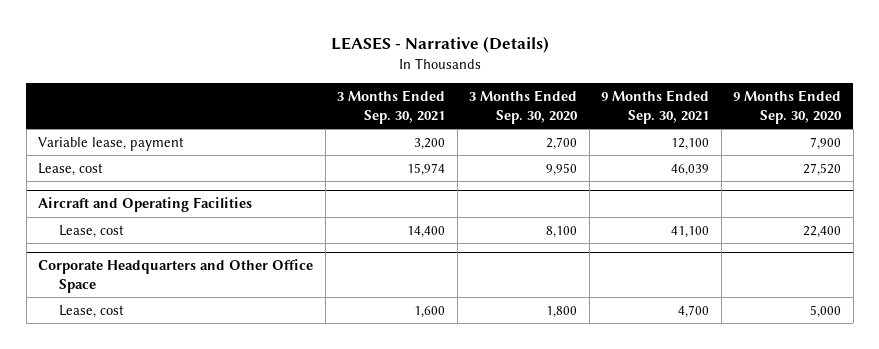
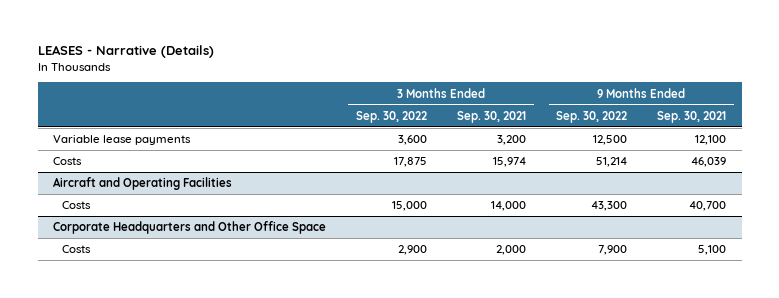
- | 3 Months Ended Sep. 30, 2021 | 3 Months Ended Sep. 30, 2020 | 9 Months Ended Sep. 30, 2021 | 9 Months Ended Sep. 30, 2020
+ | 3 Months Ended Sep. 30, 2022 | 3 Months Ended Sep. 30, 2021 | 9 Months Ended Sep. 30, 2022 | 9 Months Ended Sep. 30, 2021
- Variable lease, payment | 3,200 | 2,700 | 12,100 | 7,900
- Lease, cost | 15,974 | 9,950 | 46,039 | 27,520
+ Variable lease payments | 3,600 | 3,200 | 12,500 | 12,100
+ Costs | 17,875 | 15,974 | 51,214 | 46,039
@ Aircraft and Operating Facilities
- Lease, cost | 14,400 | 8,100 | 41,100 | 22,400
+ Costs | 15,000 | 14,000 | 43,300 | 40,700
@ Corporate Headquarters and Other Office Space
- Lease, cost | 1,600 | 1,800 | 4,700 | 5,000
+ Costs | 2,900 | 2,000 | 7,900 | 5,100

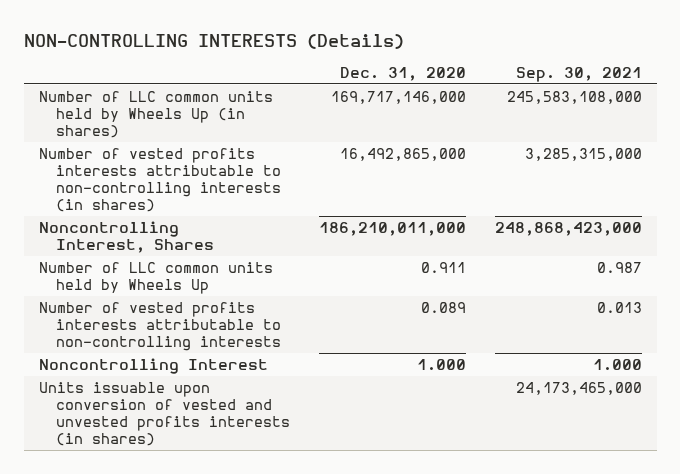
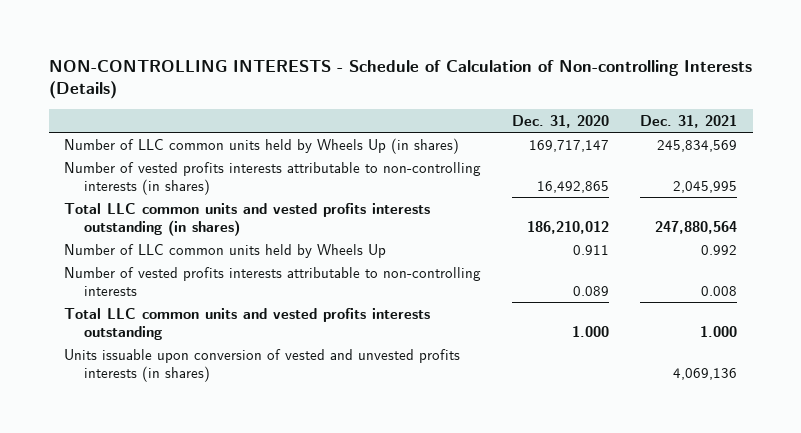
- NON-CONTROLLING INTERESTS (Details)
+ NON-CONTROLLING INTERESTS - Schedule of Calculation of Non-controlling Interests (Details)
- | Dec. 31, 2020 | Sep. 30, 2021
+ | Dec. 31, 2020 | Dec. 31, 2021
- Number of LLC common units held by Wheels Up (in shares) | 169,717,146,000 | 245,583,108,000
- Number of vested profits interests attributable to non-controlling interests (in shares) | 16,492,865,000 | 3,285,315,000
- Noncontrolling Interest, Shares | 186,210,011,000 | 248,868,423,000
+ Number of LLC common units held by Wheels Up (in shares) | 169,717,147 | 245,834,569
+ Number of vested profits interests attributable to non-controlling interests (in shares) | 16,492,865 | 2,045,995
+ Total LLC common units and vested profits interests outstanding (in shares) | 186,210,012 | 247,880,564
- Noncontrolling Interest | 1.000 | 1.000
+ Total LLC common units and vested profits interests outstanding | 1.000 | 1.000

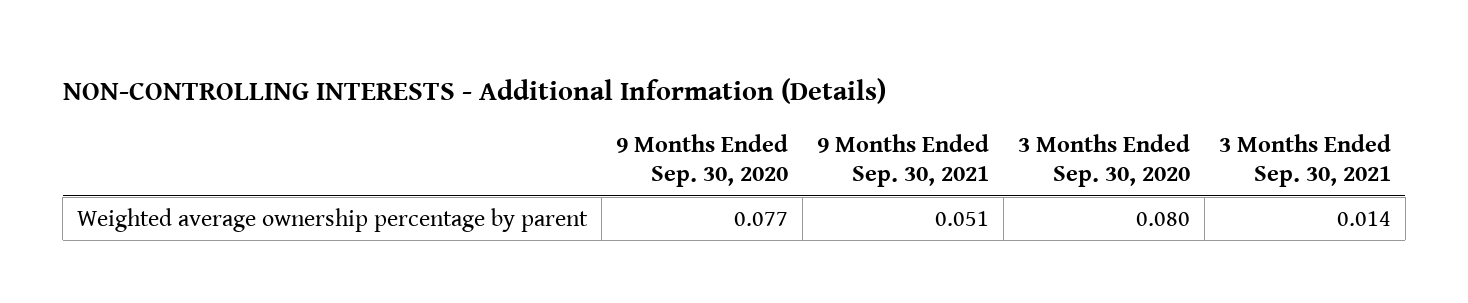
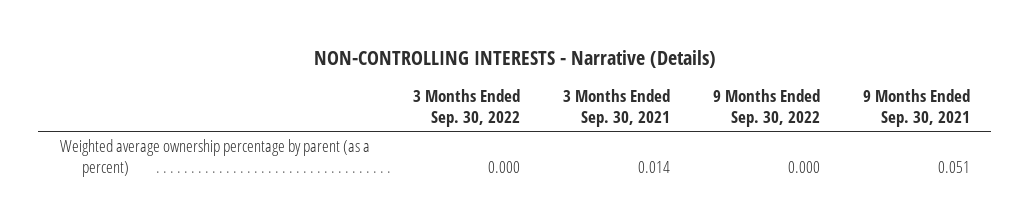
- NON-CONTROLLING INTERESTS - Additional Information (Details)
+ NON-CONTROLLING INTERESTS - Narrative (Details)
- | 9 Months Ended Sep. 30, 2020 | 9 Months Ended Sep. 30, 2021 | 3 Months Ended Sep. 30, 2020 | 3 Months Ended Sep. 30, 2021
+ | 3 Months Ended Sep. 30, 2022 | 3 Months Ended Sep. 30, 2021 | 9 Months Ended Sep. 30, 2022 | 9 Months Ended Sep. 30, 2021
- Weighted average ownership percentage by parent | 0.077 | 0.051 | 0.080 | 0.014
+ Weighted average ownership percentage by parent (as a percent) | 0.000 | 0.014 | 0.000 | 0.051

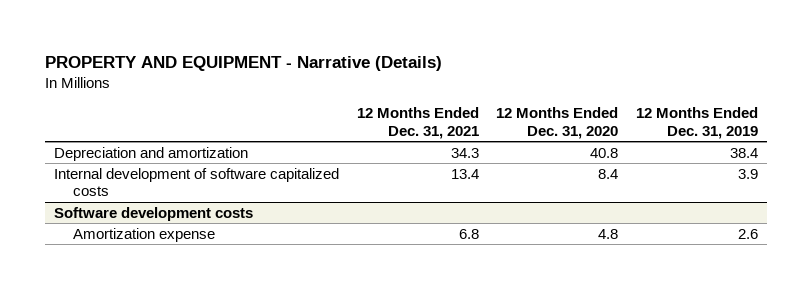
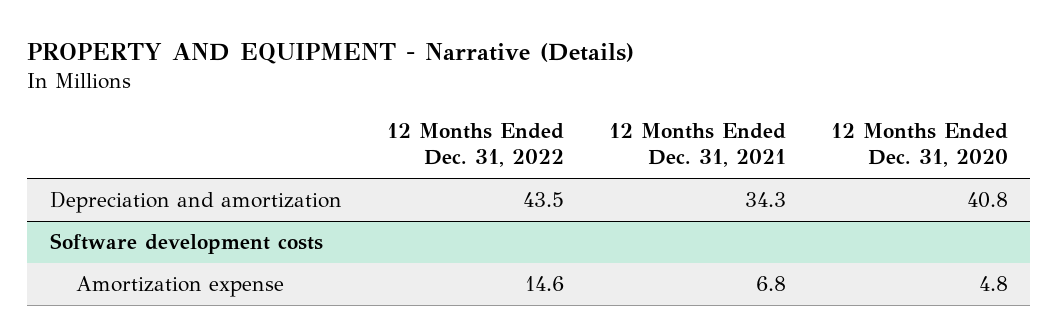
- | 12 Months Ended Dec. 31, 2021 | 12 Months Ended Dec. 31, 2020 | 12 Months Ended Dec. 31, 2019
+ | 12 Months Ended Dec. 31, 2022 | 12 Months Ended Dec. 31, 2021 | 12 Months Ended Dec. 31, 2020
- Internal development of software capitalized costs | 13.4 | 8.4 | 3.9

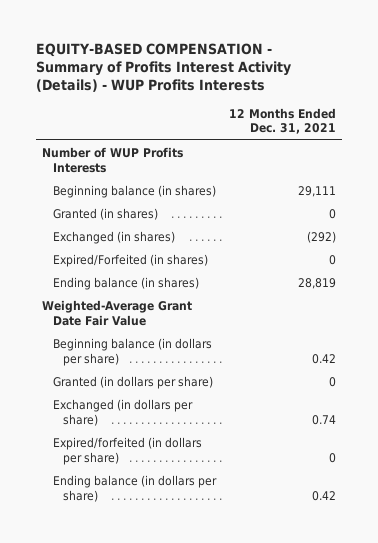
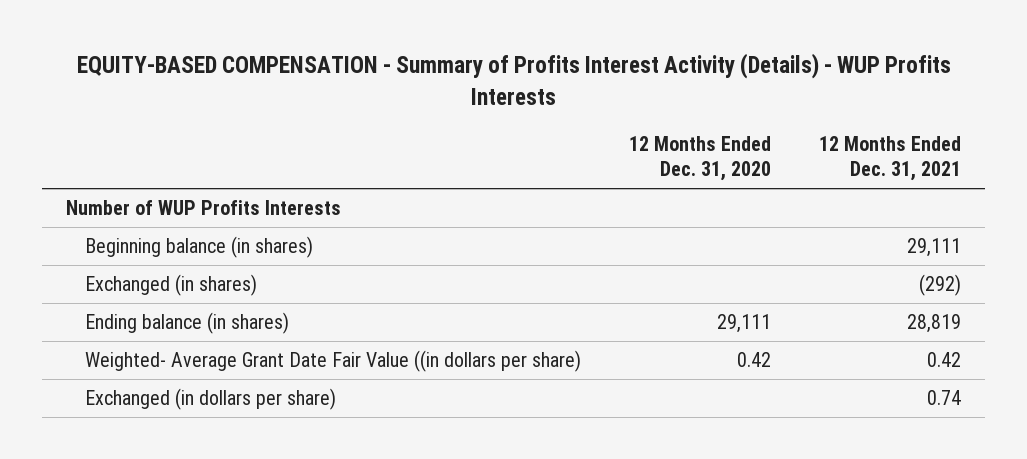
- | 12 Months Ended Dec. 31, 2021
+ | 12 Months Ended Dec. 31, 2020 | 12 Months Ended Dec. 31, 2021
- Granted (in shares) | 0
- Expired/Forfeited (in shares) | 0
- Weighted-Average Grant Date Fair Value
- Beginning balance (in dollars per share) | 0.42
- Granted (in dollars per share) | 0
+ Weighted- Average Grant Date Fair Value ((in dollars per share) | 0.42 | 0.42
- Expired/forfeited (in dollars per share) | 0
- Ending balance (in dollars per share) | 0.42

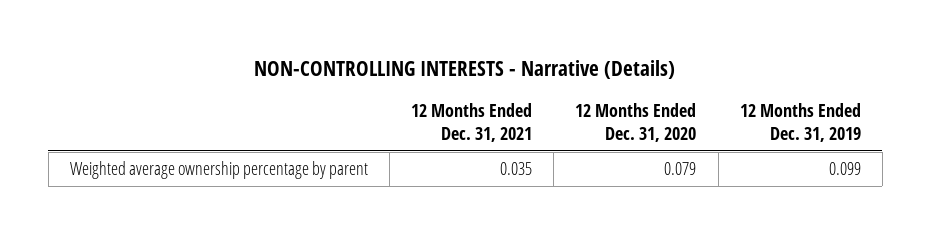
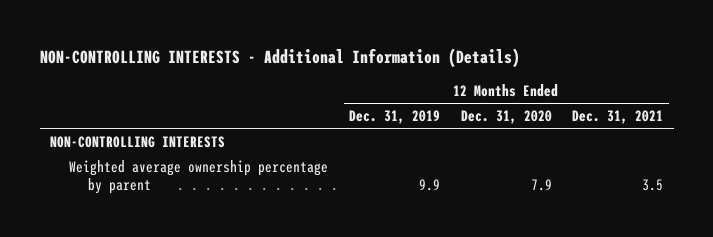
- NON-CONTROLLING INTERESTS - Narrative (Details)
+ NON-CONTROLLING INTERESTS - Additional Information (Details)
- | 12 Months Ended Dec. 31, 2021 | 12 Months Ended Dec. 31, 2020 | 12 Months Ended Dec. 31, 2019
+ | 12 Months Ended Dec. 31, 2019 | 12 Months Ended Dec. 31, 2020 | 12 Months Ended Dec. 31, 2021
- Weighted average ownership percentage by parent | 0.035 | 0.079 | 0.099
+ NON-CONTROLLING INTERESTS
+ Weighted average ownership percentage by parent | 9.9 | 7.9 | 3.5

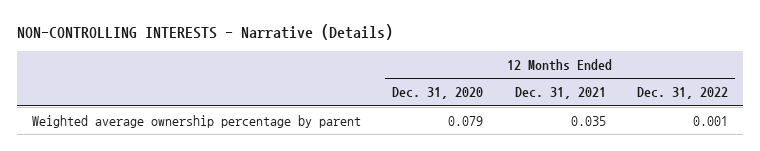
- NON-CONTROLLING INTERESTS - Additional Information (Details)
+ NON-CONTROLLING INTERESTS - Narrative (Details)
- | 12 Months Ended Dec. 31, 2019 | 12 Months Ended Dec. 31, 2020 | 12 Months Ended Dec. 31, 2021
+ | 12 Months Ended Dec. 31, 2020 | 12 Months Ended Dec. 31, 2021 | 12 Months Ended Dec. 31, 2022
- NON-CONTROLLING INTERESTS
- Weighted average ownership percentage by parent | 9.9 | 7.9 | 3.5
+ Weighted average ownership percentage by parent | 0.079 | 0.035 | 0.001

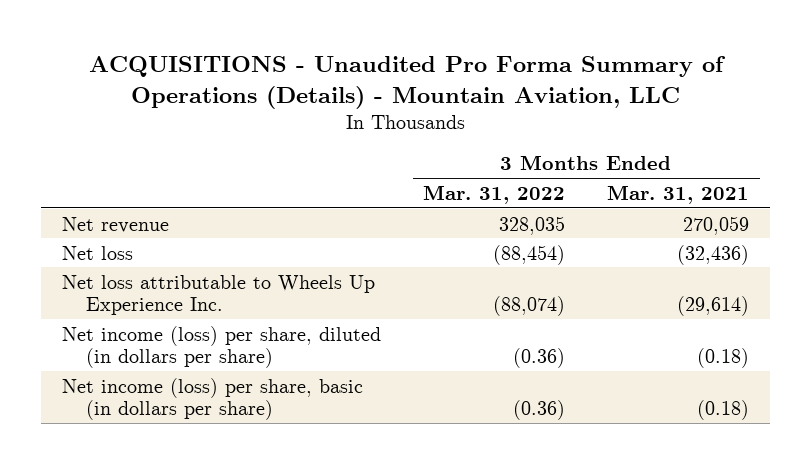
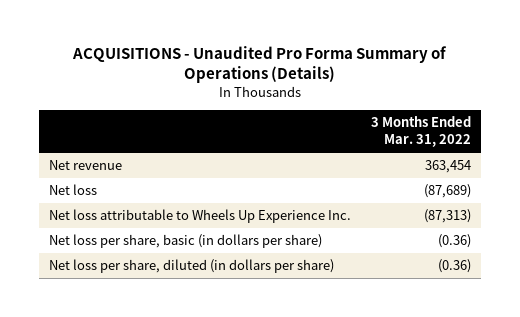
- ACQUISITIONS - Unaudited Pro Forma Summary of Operations (Details) - Mountain Aviation, LLC
+ ACQUISITIONS - Unaudited Pro Forma Summary of Operations (Details)
- | 3 Months Ended Mar. 31, 2022 | 3 Months Ended Mar. 31, 2021
+ | 3 Months Ended Mar. 31, 2022
- Net revenue | 328,035 | 270,059
- Net loss | (88,454) | (32,436)
- Net loss attributable to Wheels Up Experience Inc. | (88,074) | (29,614)
- Net income (loss) per share, diluted (in dollars per share) | (0.36) | (0.18)
- Net income (loss) per share, basic (in dollars per share) | (0.36) | (0.18)
+ Net revenue | 363,454
+ Net loss | (87,689)
+ Net loss attributable to Wheels Up Experience Inc. | (87,313)
+ Net loss per share, basic (in dollars per share) | (0.36)
+ Net loss per share, diluted (in dollars per share) | (0.36)

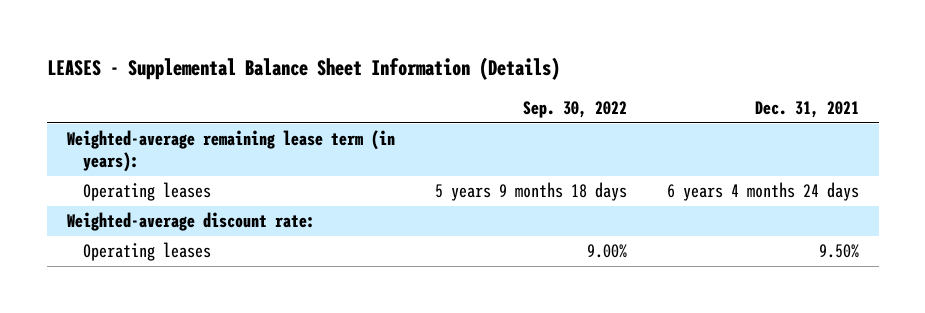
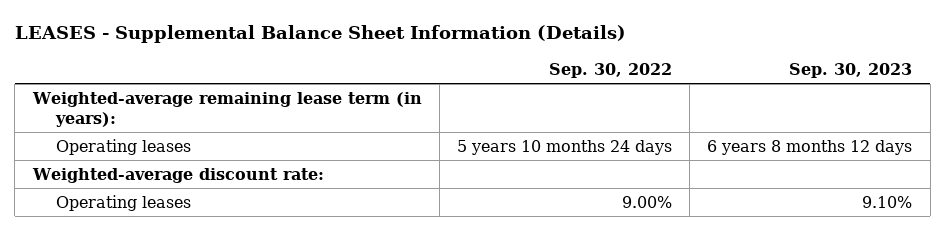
- | Sep. 30, 2022 | Dec. 31, 2021
+ | Sep. 30, 2022 | Sep. 30, 2023
- Operating leases | 5 years 9 months 18 days | 6 years 4 months 24 days
+ Operating leases | 5 years 10 months 24 days | 6 years 8 months 12 days

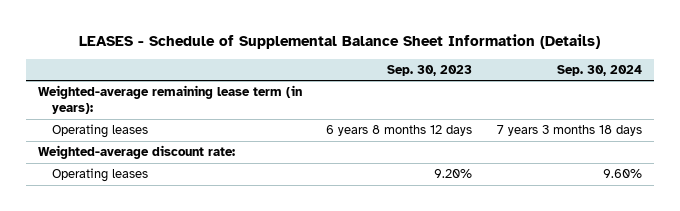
- LEASES - Supplemental Balance Sheet Information (Details)
+ LEASES - Schedule of Supplemental Balance Sheet Information (Details)
- | Sep. 30, 2022 | Sep. 30, 2023
+ | Sep. 30, 2023 | Sep. 30, 2024
- Operating leases | 9.00% | 9.10%
+ Operating leases | 9.20% | 9.60%

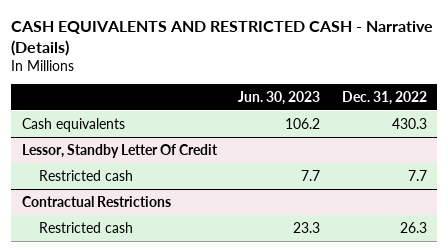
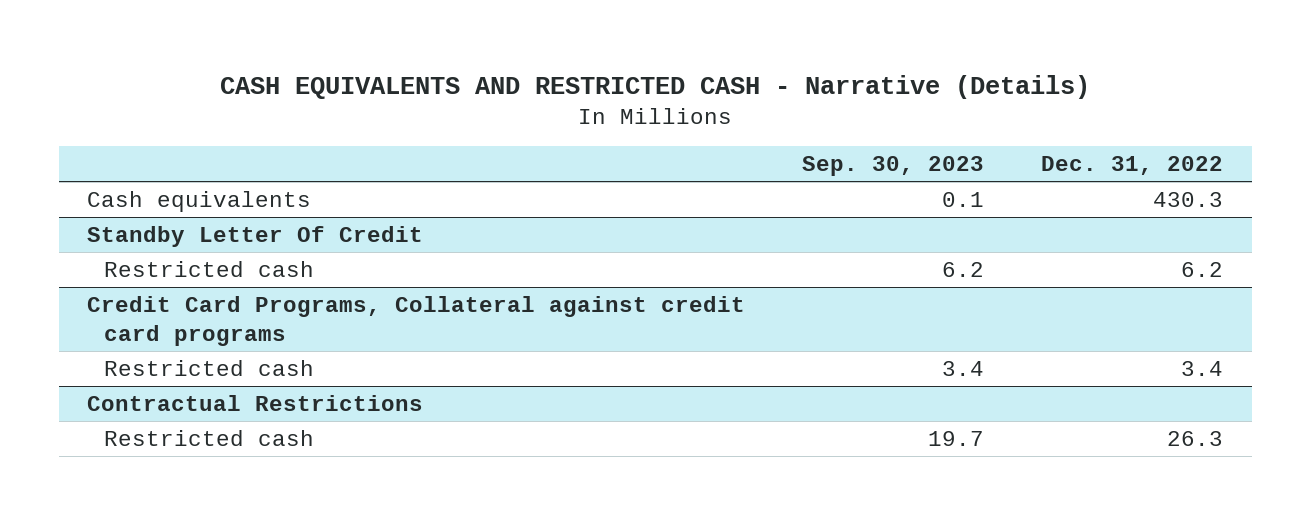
- | Jun. 30, 2023 | Dec. 31, 2022
+ | Sep. 30, 2023 | Dec. 31, 2022
- Lessor, Standby Letter Of Credit
- Restricted cash | 7.7 | 7.7
+ Standby Letter Of Credit
+ Restricted cash | 6.2 | 6.2
+ Credit Card Programs, Collateral against credit card programs
+ Restricted cash | 3.4 | 3.4

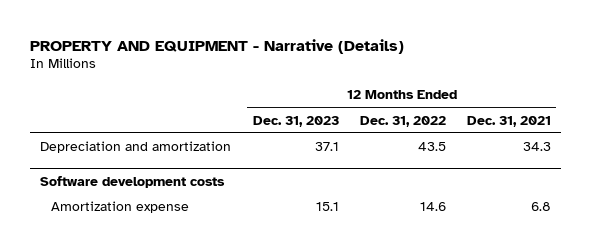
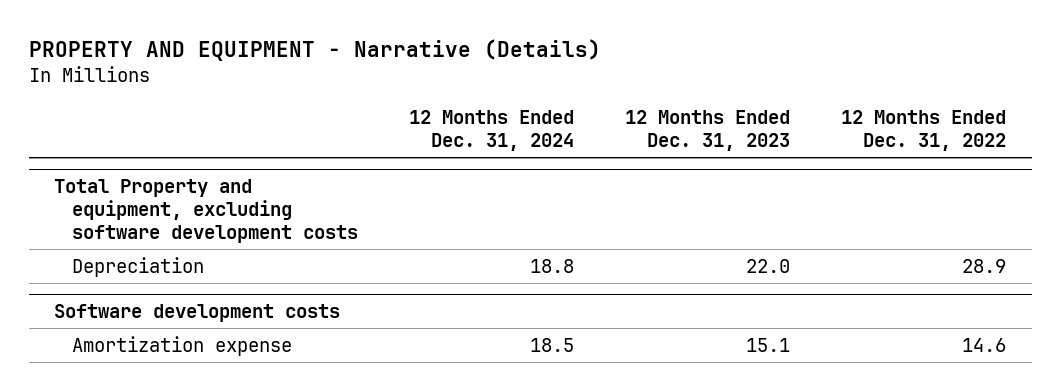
- | 12 Months Ended Dec. 31, 2023 | 12 Months Ended Dec. 31, 2022 | 12 Months Ended Dec. 31, 2021
+ | 12 Months Ended Dec. 31, 2024 | 12 Months Ended Dec. 31, 2023 | 12 Months Ended Dec. 31, 2022
- Depreciation and amortization | 37.1 | 43.5 | 34.3
+ Total Property and equipment, excluding software development costs
+ Depreciation | 18.8 | 22.0 | 28.9

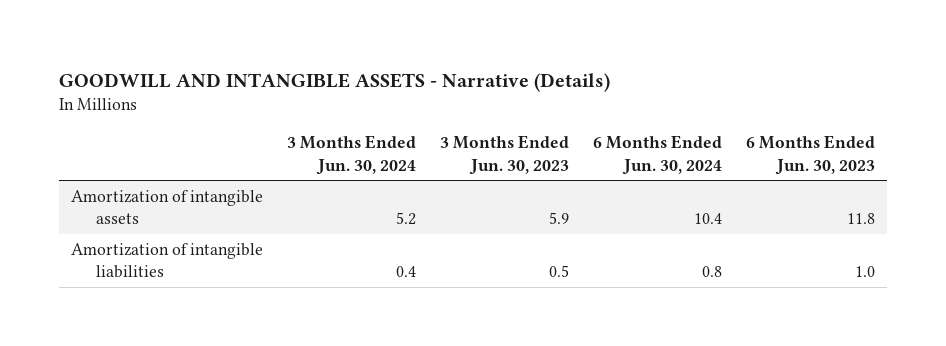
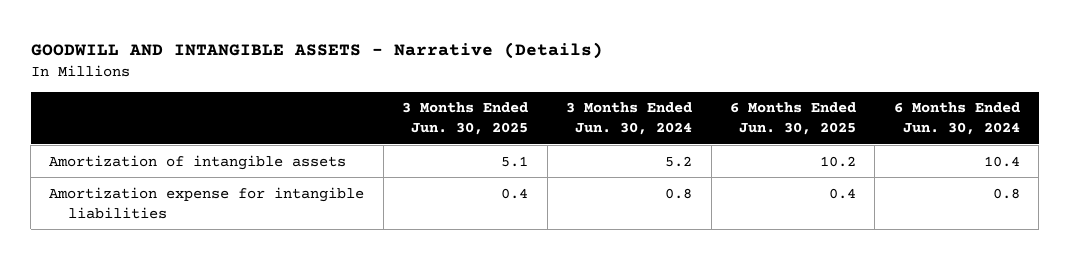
- | 3 Months Ended Jun. 30, 2024 | 3 Months Ended Jun. 30, 2023 | 6 Months Ended Jun. 30, 2024 | 6 Months Ended Jun. 30, 2023
+ | 3 Months Ended Jun. 30, 2025 | 3 Months Ended Jun. 30, 2024 | 6 Months Ended Jun. 30, 2025 | 6 Months Ended Jun. 30, 2024
- Amortization of intangible liabilities | 0.4 | 0.5 | 0.8 | 1.0
+ Amortization expense for intangible liabilities | 0.4 | 0.8 | 0.4 | 0.8

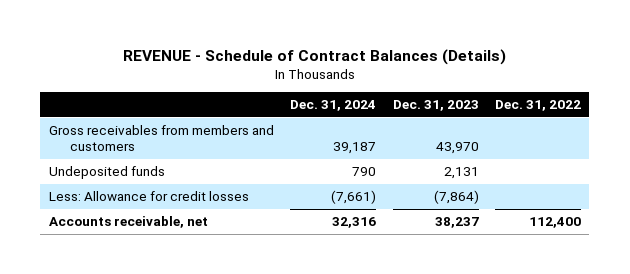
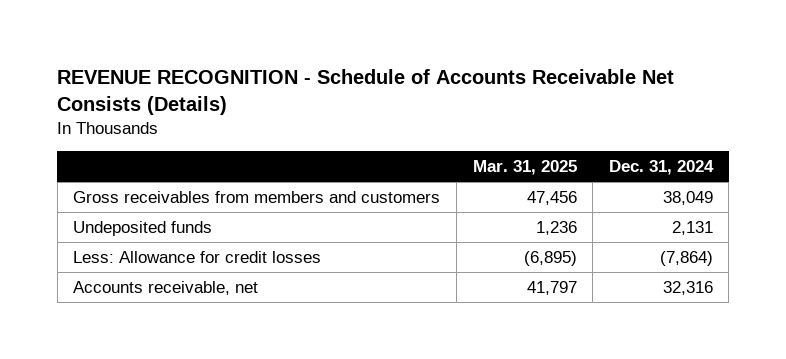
- REVENUE - Schedule of Contract Balances (Details)
+ REVENUE RECOGNITION - Schedule of Accounts Receivable Net Consists (Details)
- | Dec. 31, 2024 | Dec. 31, 2023 | Dec. 31, 2022
+ | Mar. 31, 2025 | Dec. 31, 2024
- Gross receivables from members and customers | 39,187 | 43,970 |
- Undeposited funds | 790 | 2,131 |
- Less: Allowance for credit losses | (7,661) | (7,864) |
+ Gross receivables from members and customers | 47,456 | 38,049
+ Undeposited funds | 1,236 | 2,131
+ Less: Allowance for credit losses | (6,895) | (7,864)

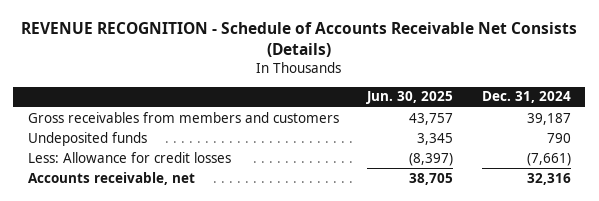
- | Mar. 31, 2025 | Dec. 31, 2024
+ | Jun. 30, 2025 | Dec. 31, 2024
- Gross receivables from members and customers | 47,456 | 38,049
- Undeposited funds | 1,236 | 2,131
- Less: Allowance for credit losses | (6,895) | (7,864)
+ Gross receivables from members and customers | 43,757 | 39,187
+ Undeposited funds | 3,345 | 790
+ Less: Allowance for credit losses | (8,397) | (7,661)

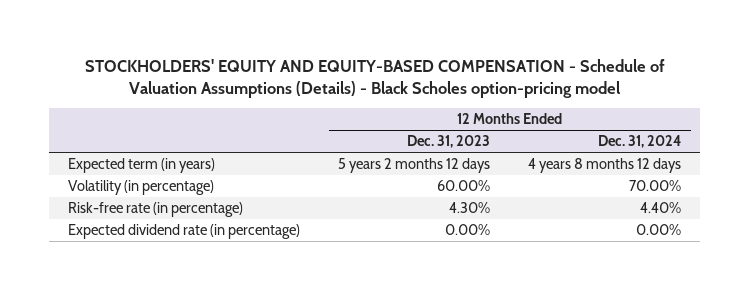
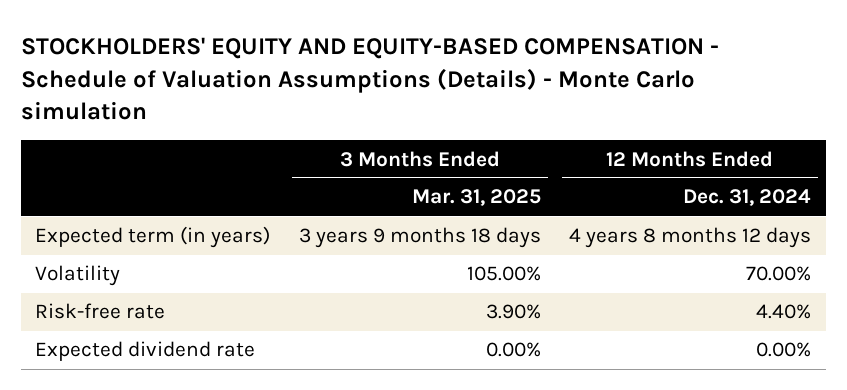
- STOCKHOLDERS' EQUITY AND EQUITY-BASED COMPENSATION - Schedule of Valuation Assumptions (Details) - Black Scholes option-pricing model
+ STOCKHOLDERS' EQUITY AND EQUITY-BASED COMPENSATION - Schedule of Valuation Assumptions (Details) - Monte Carlo simulation
- | 12 Months Ended Dec. 31, 2023 | 12 Months Ended Dec. 31, 2024
+ | 3 Months Ended Mar. 31, 2025 | 12 Months Ended Dec. 31, 2024
- Volatility (in percentage) | 60.00% | 70.00%
- Risk-free rate (in percentage) | 4.30% | 4.40%
- Expected dividend rate (in percentage) | 0.00% | 0.00%
+ Volatility | 105.00% | 70.00%
+ Risk-free rate | 3.90% | 4.40%
+ Expected dividend rate | 0.00% | 0.00%

